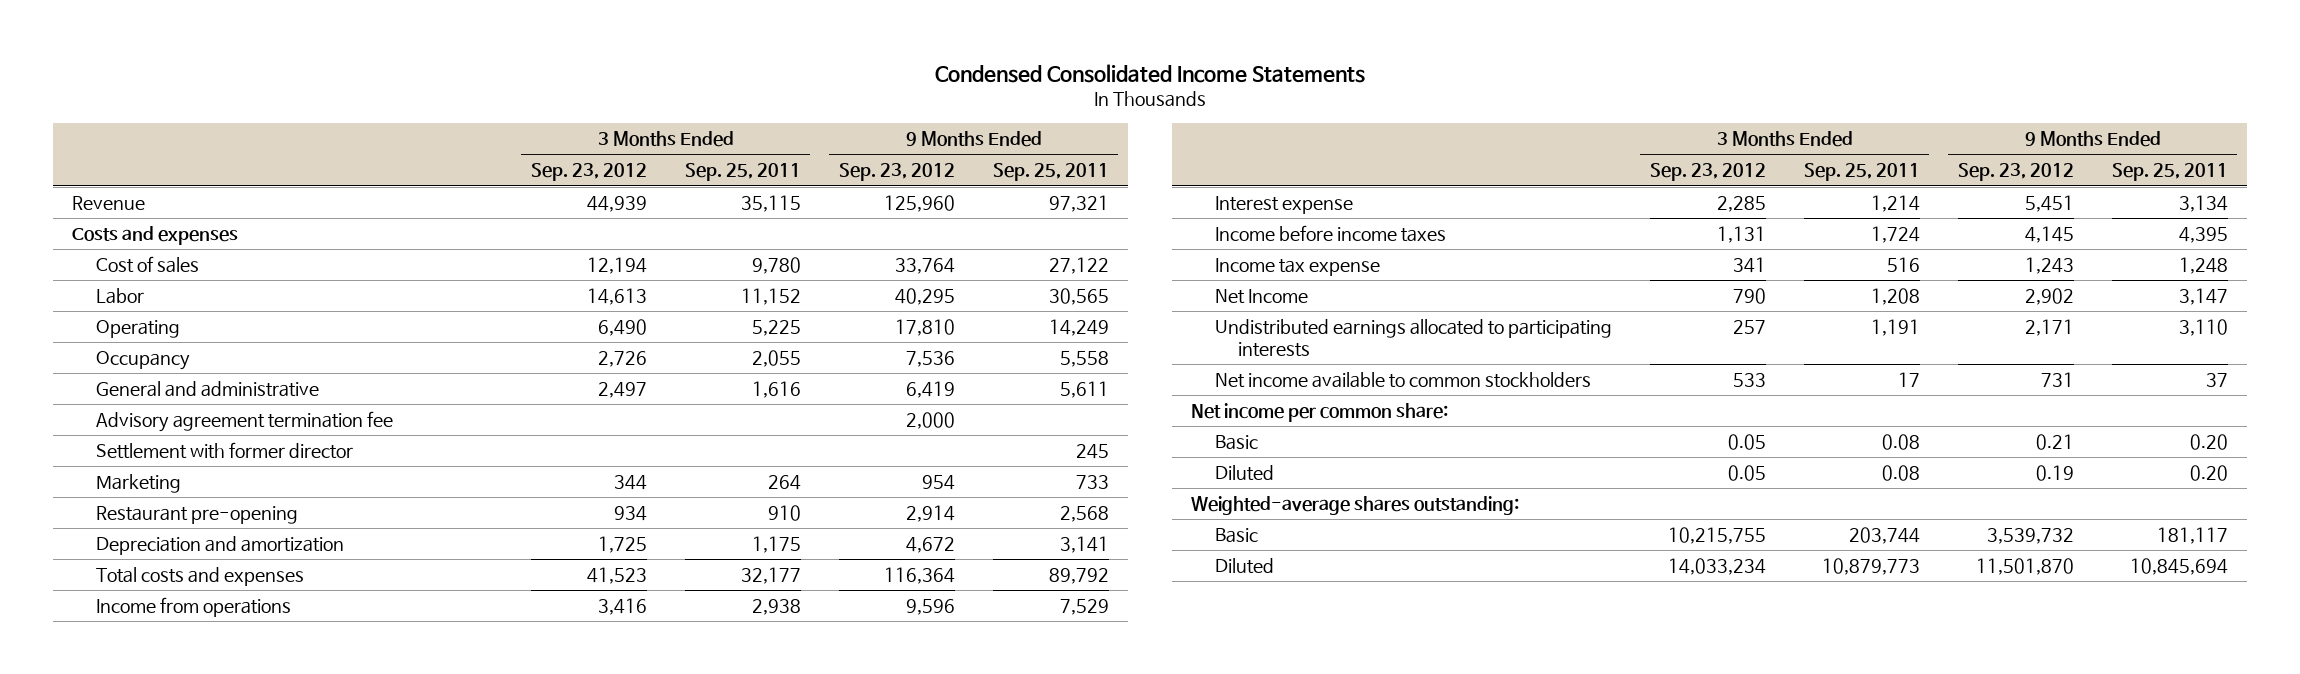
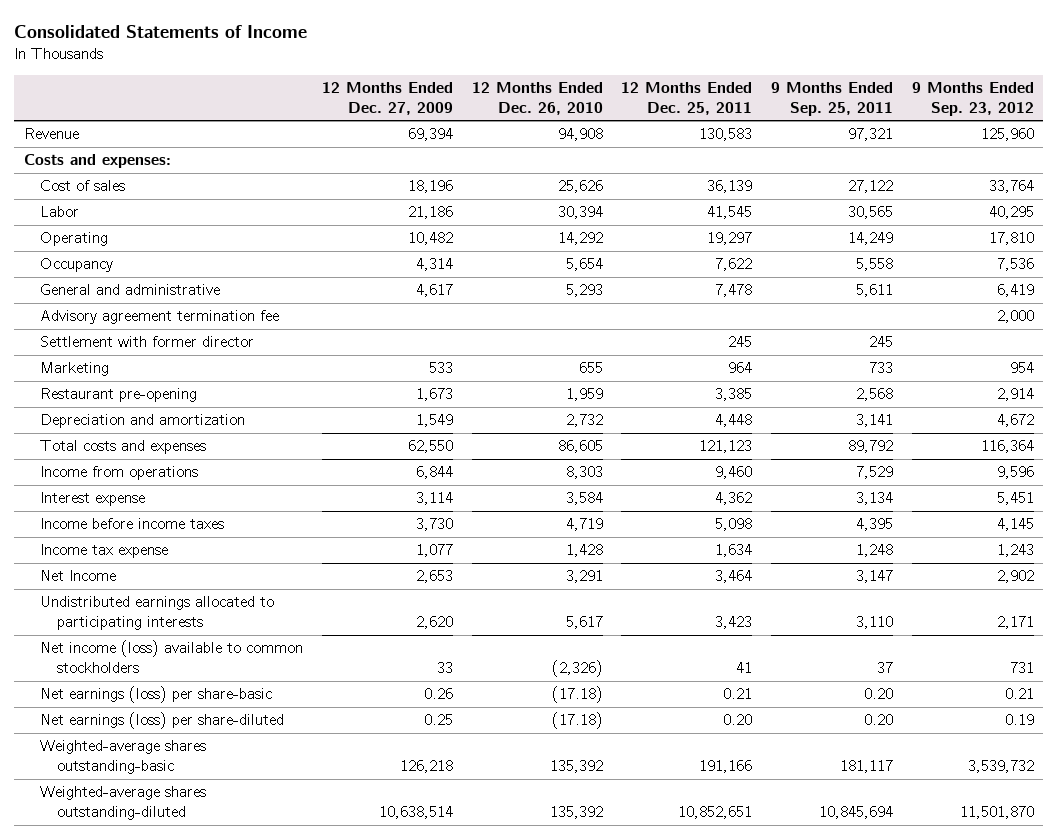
- Condensed Consolidated Income Statements
+ Consolidated Statements of Income
- | 3 Months Ended Sep. 23, 2012 | 3 Months Ended Sep. 25, 2011 | 9 Months Ended Sep. 23, 2012 | 9 Months Ended Sep. 25, 2011
+ | 12 Months Ended Dec. 27, 2009 | 12 Months Ended Dec. 26, 2010 | 12 Months Ended Dec. 25, 2011 | 9 Months Ended Sep. 25, 2011 | 9 Months Ended Sep. 23, 2012
- Costs and expenses
+ Costs and expenses:
- Net income available to common stockholders | 533 | 17 | 731 | 37
- Net income per common share:
- Basic | 0.05 | 0.08 | 0.21 | 0.20
- Diluted | 0.05 | 0.08 | 0.19 | 0.20
- Weighted-average shares outstanding:
- Basic | 10,215,755 | 203,744 | 3,539,732 | 181,117
- Diluted | 14,033,234 | 10,879,773 | 11,501,870 | 10,845,694
+ Net income (loss) available to common stockholders | 33 | (2,326) | 41 | 37 | 731
+ Net earnings (loss) per share-basic | 0.26 | (17.18) | 0.21 | 0.20 | 0.21
+ Net earnings (loss) per share-diluted | 0.25 | (17.18) | 0.20 | 0.20 | 0.19
+ Weighted-average shares outstanding-basic | 126,218 | 135,392 | 191,166 | 181,117 | 3,539,732
+ Weighted-average shares outstanding-diluted | 10,638,514 | 135,392 | 10,852,651 | 10,845,694 | 11,501,870

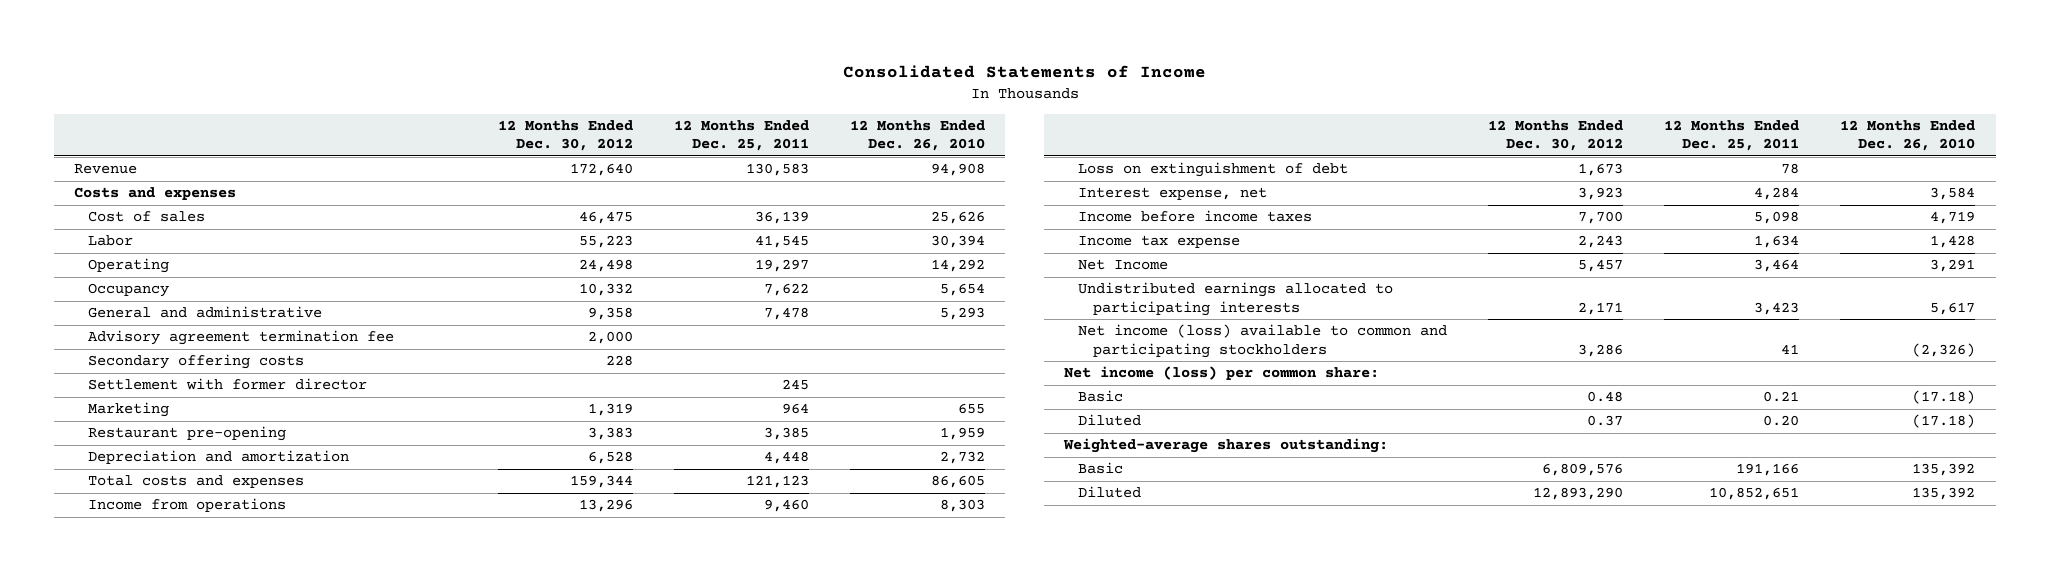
- | 12 Months Ended Dec. 27, 2009 | 12 Months Ended Dec. 26, 2010 | 12 Months Ended Dec. 25, 2011 | 9 Months Ended Sep. 25, 2011 | 9 Months Ended Sep. 23, 2012
+ | 12 Months Ended Dec. 30, 2012 | 12 Months Ended Dec. 25, 2011 | 12 Months Ended Dec. 26, 2010
- Costs and expenses:
+ Costs and expenses
+ Secondary offering costs | 228 | |
- Interest expense | 3,114 | 3,584 | 4,362 | 3,134 | 5,451
+ Loss on extinguishment of debt | 1,673 | 78 |
+ Interest expense, net | 3,923 | 4,284 | 3,584
- Net income (loss) available to common stockholders | 33 | (2,326) | 41 | 37 | 731
- Net earnings (loss) per share-basic | 0.26 | (17.18) | 0.21 | 0.20 | 0.21
- Net earnings (loss) per share-diluted | 0.25 | (17.18) | 0.20 | 0.20 | 0.19
- Weighted-average shares outstanding-basic | 126,218 | 135,392 | 191,166 | 181,117 | 3,539,732
- Weighted-average shares outstanding-diluted | 10,638,514 | 135,392 | 10,852,651 | 10,845,694 | 11,501,870
+ Net income (loss) available to common and participating stockholders | 3,286 | 41 | (2,326)
+ Net income (loss) per common share:
+ Basic | 0.48 | 0.21 | (17.18)
+ Diluted | 0.37 | 0.20 | (17.18)
+ Weighted-average shares outstanding:
+ Basic | 6,809,576 | 191,166 | 135,392
+ Diluted | 12,893,290 | 10,852,651 | 135,392

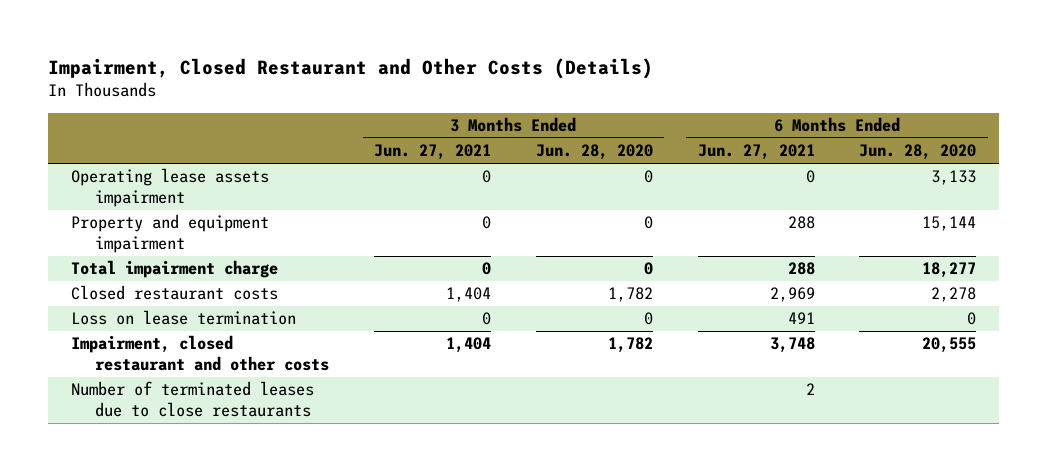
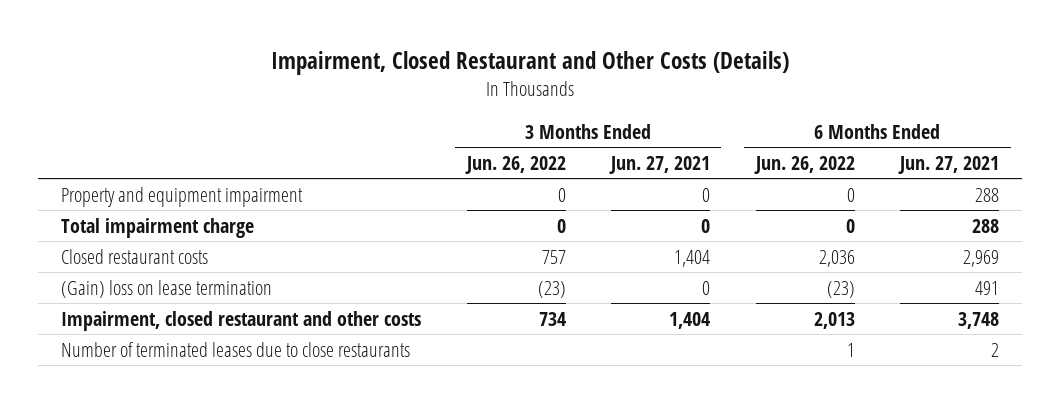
- | 3 Months Ended Jun. 27, 2021 | 3 Months Ended Jun. 28, 2020 | 6 Months Ended Jun. 27, 2021 | 6 Months Ended Jun. 28, 2020
+ | 3 Months Ended Jun. 26, 2022 | 3 Months Ended Jun. 27, 2021 | 6 Months Ended Jun. 26, 2022 | 6 Months Ended Jun. 27, 2021
- Operating lease assets impairment | 0 | 0 | 0 | 3,133
- Loss on lease termination | 0 | 0 | 491 | 0
+ (Gain) loss on lease termination | (23) | 0 | (23) | 491

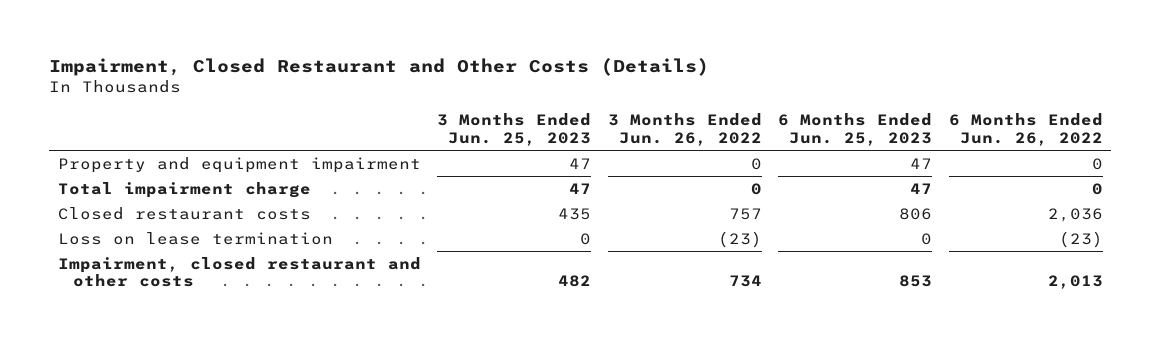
- | 3 Months Ended Jun. 26, 2022 | 3 Months Ended Jun. 27, 2021 | 6 Months Ended Jun. 26, 2022 | 6 Months Ended Jun. 27, 2021
+ | 3 Months Ended Jun. 25, 2023 | 3 Months Ended Jun. 26, 2022 | 6 Months Ended Jun. 25, 2023 | 6 Months Ended Jun. 26, 2022
- (Gain) loss on lease termination | (23) | 0 | (23) | 491
+ Loss on lease termination | 0 | (23) | 0 | (23)
- Number of terminated leases due to close restaurants | | | 1 | 2

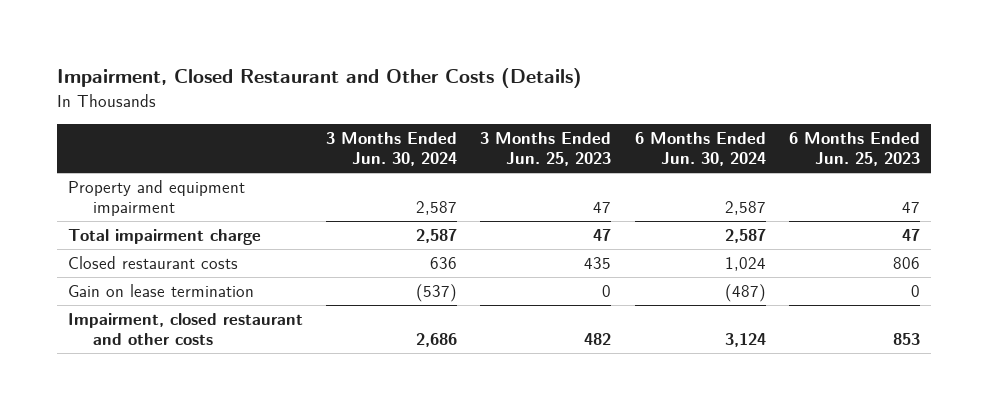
- | 3 Months Ended Jun. 25, 2023 | 3 Months Ended Jun. 26, 2022 | 6 Months Ended Jun. 25, 2023 | 6 Months Ended Jun. 26, 2022
+ | 3 Months Ended Jun. 30, 2024 | 3 Months Ended Jun. 25, 2023 | 6 Months Ended Jun. 30, 2024 | 6 Months Ended Jun. 25, 2023
- Loss on lease termination | 0 | (23) | 0 | (23)
+ Gain on lease termination | (537) | 0 | (487) | 0

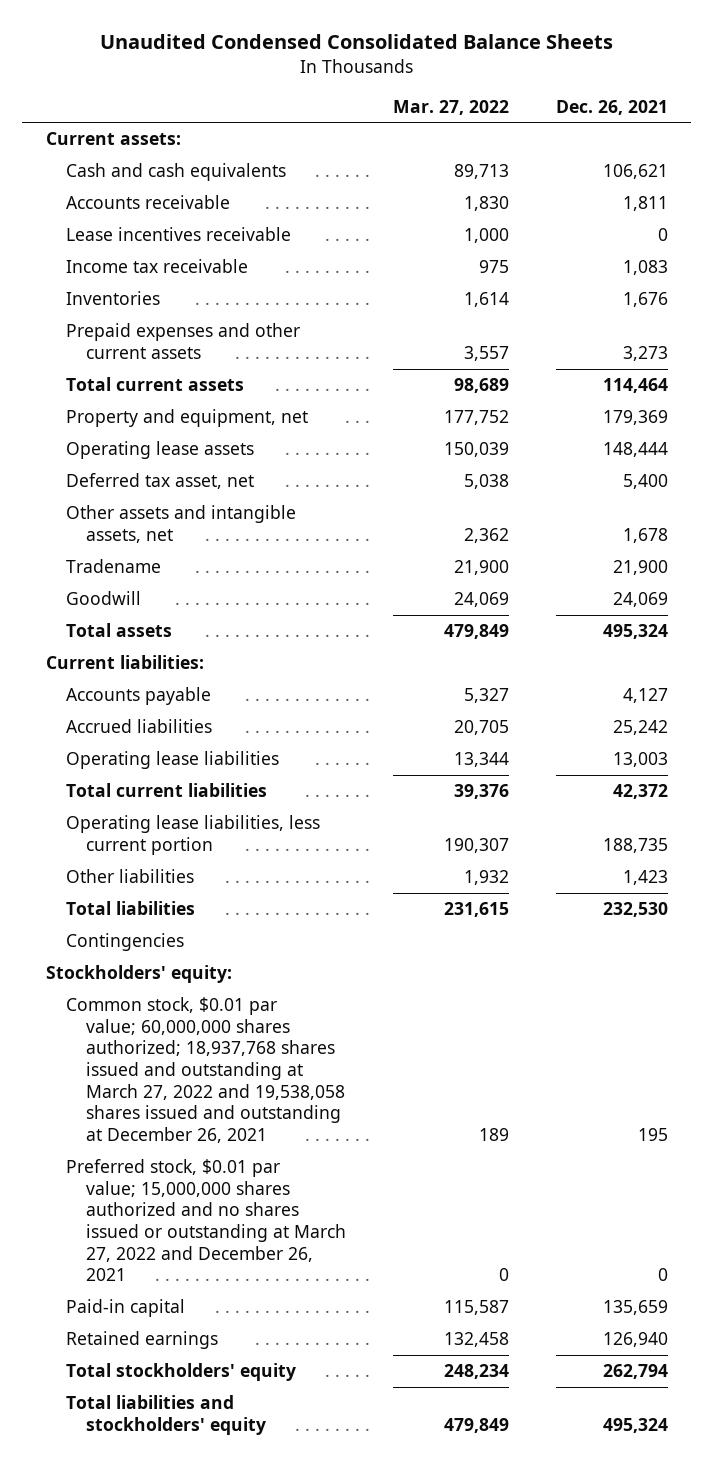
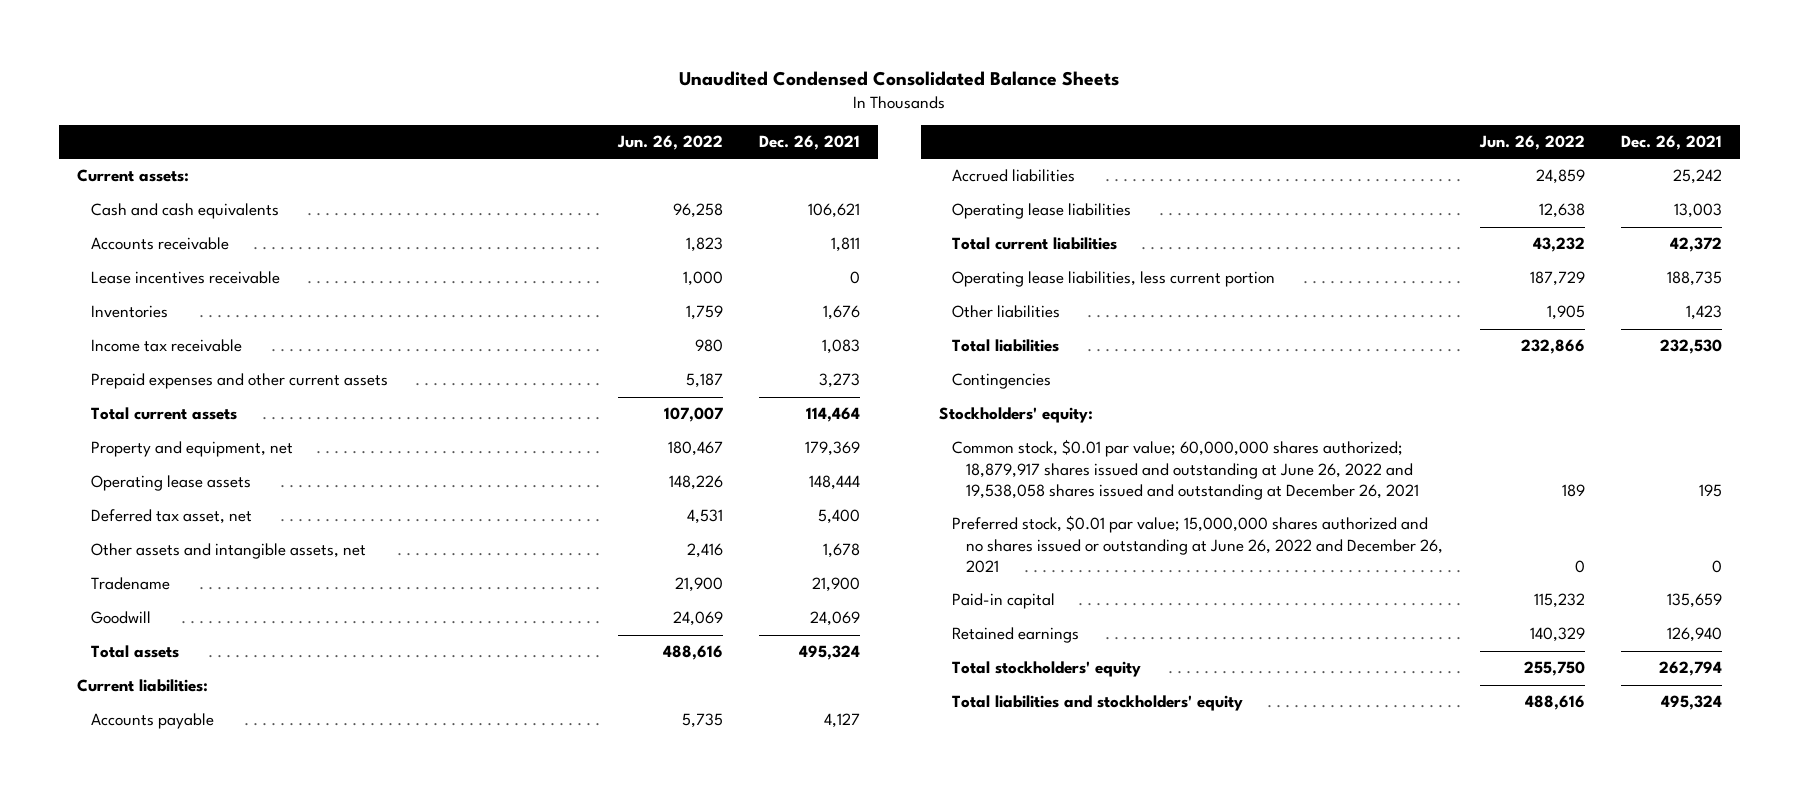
- | Mar. 27, 2022 | Dec. 26, 2021
+ | Jun. 26, 2022 | Dec. 26, 2021
moved down: Income tax receivable | 980 | 1,083
- Common stock, $0.01 par value; 60,000,000 shares authorized; 18,937,768 shares issued and outstanding at March 27, 2022 and 19,538,058 shares issued and outstanding at December 26, 2021 | 189 | 195
- Preferred stock, $0.01 par value; 15,000,000 shares authorized and no shares issued or outstanding at March 27, 2022 and December 26, 2021 | 0 | 0
+ Common stock, $0.01 par value; 60,000,000 shares authorized; 18,879,917 shares issued and outstanding at June 26, 2022 and 19,538,058 shares issued and outstanding at December 26, 2021 | 189 | 195
+ Preferred stock, $0.01 par value; 15,000,000 shares authorized and no shares issued or outstanding at June 26, 2022 and December 26, 2021 | 0 | 0

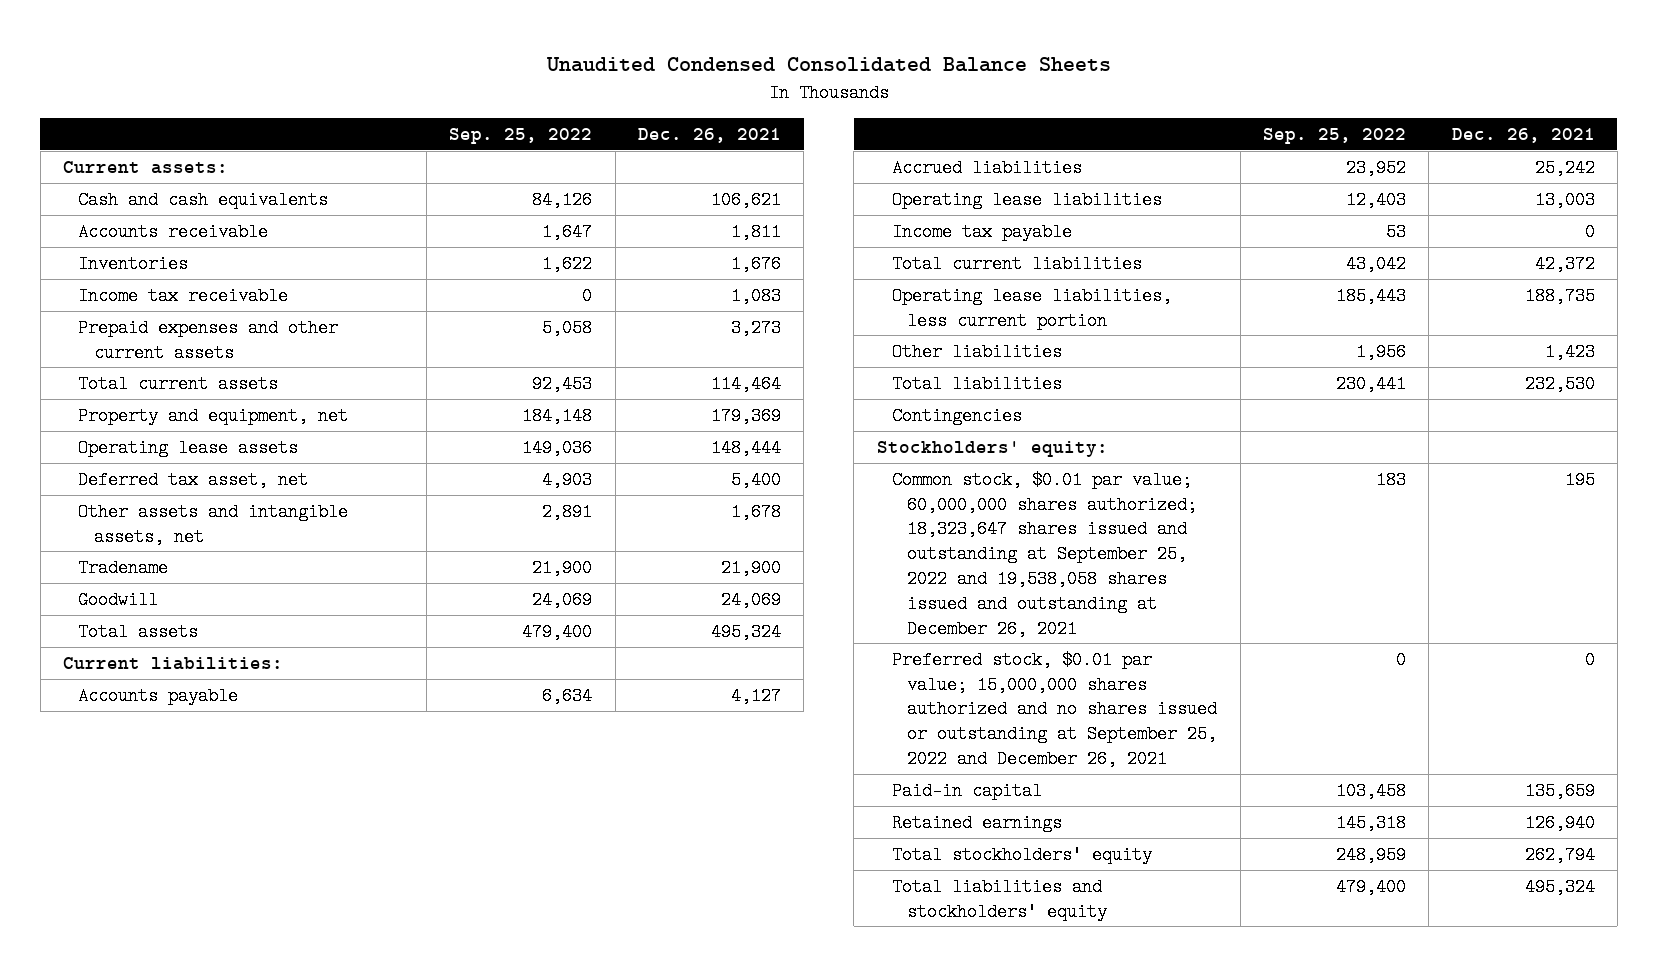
- | Jun. 26, 2022 | Dec. 26, 2021
+ | Sep. 25, 2022 | Dec. 26, 2021
- Lease incentives receivable | 1,000 | 0
+ Income tax payable | 53 | 0
- Common stock, $0.01 par value; 60,000,000 shares authorized; 18,879,917 shares issued and outstanding at June 26, 2022 and 19,538,058 shares issued and outstanding at December 26, 2021 | 189 | 195
- Preferred stock, $0.01 par value; 15,000,000 shares authorized and no shares issued or outstanding at June 26, 2022 and December 26, 2021 | 0 | 0
+ Common stock, $0.01 par value; 60,000,000 shares authorized; 18,323,647 shares issued and outstanding at September 25, 2022 and 19,538,058 shares issued and outstanding at December 26, 2021 | 183 | 195
+ Preferred stock, $0.01 par value; 15,000,000 shares authorized and no shares issued or outstanding at September 25, 2022 and December 26, 2021 | 0 | 0

